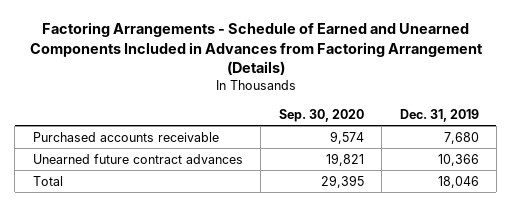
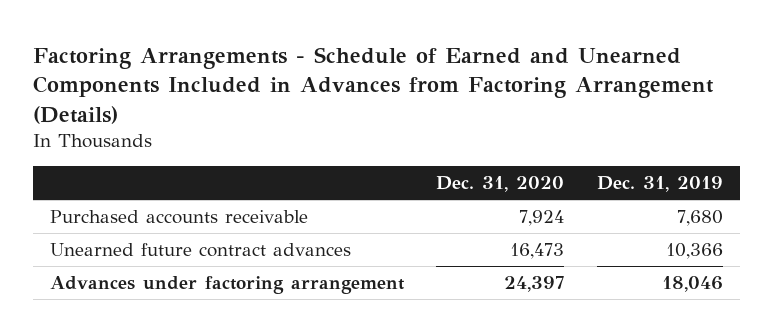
- | Sep. 30, 2020 | Dec. 31, 2019
+ | Dec. 31, 2020 | Dec. 31, 2019
- Total | 29,395 | 18,046
+ Advances under factoring arrangement | 24,397 | 18,046

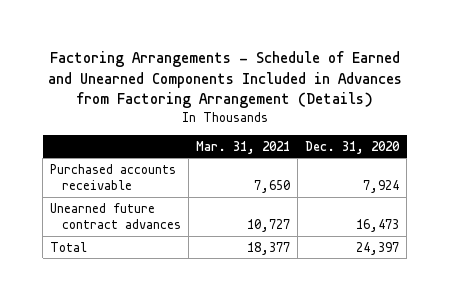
- | Dec. 31, 2020 | Dec. 31, 2019
+ | Mar. 31, 2021 | Dec. 31, 2020
- Advances under factoring arrangement | 24,397 | 18,046
+ Total | 18,377 | 24,397

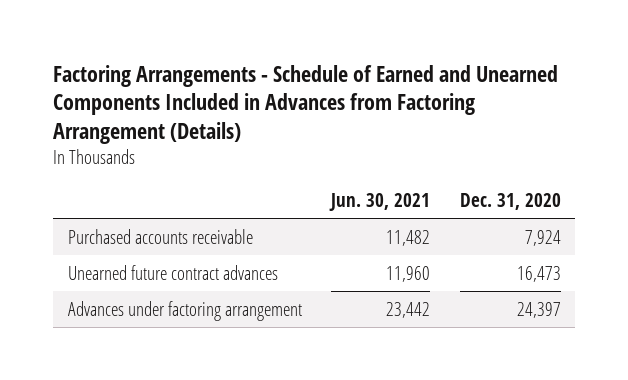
- | Mar. 31, 2021 | Dec. 31, 2020
+ | Jun. 30, 2021 | Dec. 31, 2020
- Total | 18,377 | 24,397
+ Advances under factoring arrangement | 23,442 | 24,397

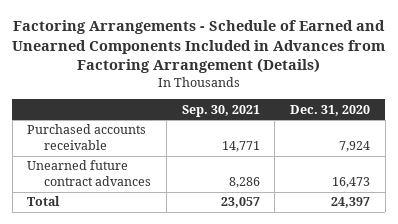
- | Jun. 30, 2021 | Dec. 31, 2020
+ | Sep. 30, 2021 | Dec. 31, 2020
- Advances under factoring arrangement | 23,442 | 24,397
+ Total | 23,057 | 24,397

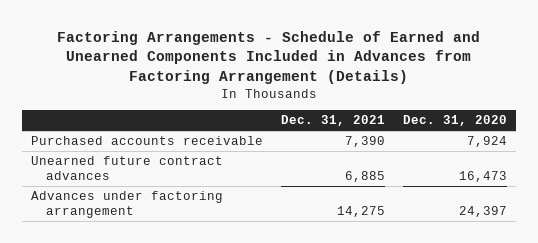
- | Sep. 30, 2021 | Dec. 31, 2020
+ | Dec. 31, 2021 | Dec. 31, 2020
- Total | 23,057 | 24,397
+ Advances under factoring arrangement | 14,275 | 24,397

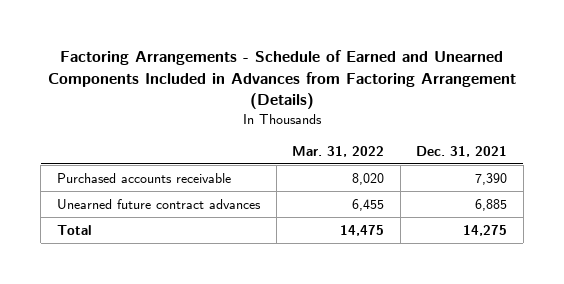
- | Dec. 31, 2021 | Dec. 31, 2020
+ | Mar. 31, 2022 | Dec. 31, 2021
- Advances under factoring arrangement | 14,275 | 24,397
+ Total | 14,475 | 14,275

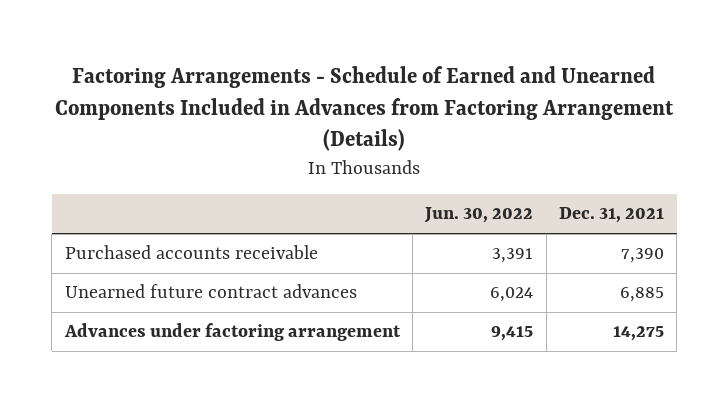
- | Mar. 31, 2022 | Dec. 31, 2021
+ | Jun. 30, 2022 | Dec. 31, 2021
- Total | 14,475 | 14,275
+ Advances under factoring arrangement | 9,415 | 14,275

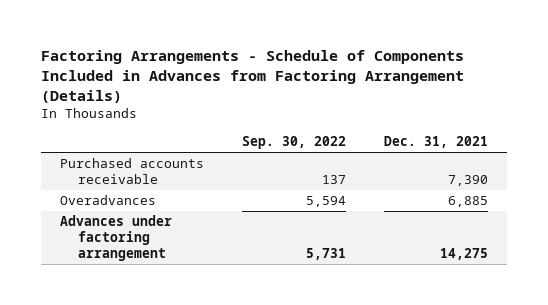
- Factoring Arrangements - Schedule of Earned and Unearned Components Included in Advances from Factoring Arrangement (Details)
+ Factoring Arrangements - Schedule of Components Included in Advances from Factoring Arrangement (Details)
- | Jun. 30, 2022 | Dec. 31, 2021
+ | Sep. 30, 2022 | Dec. 31, 2021
- Unearned future contract advances | 6,024 | 6,885
+ Overadvances | 5,594 | 6,885

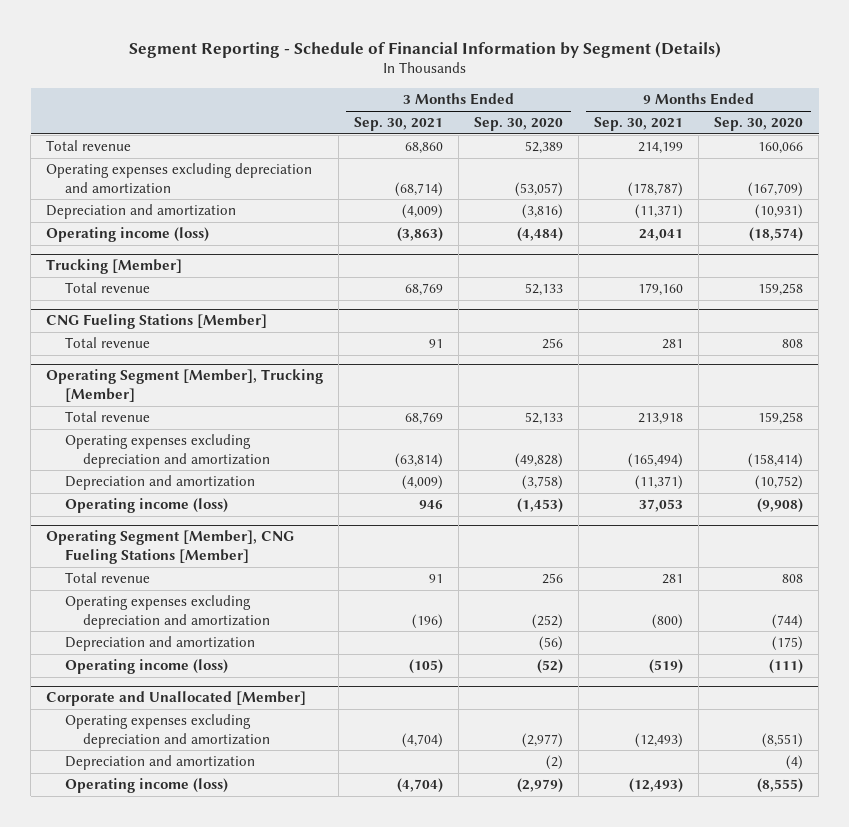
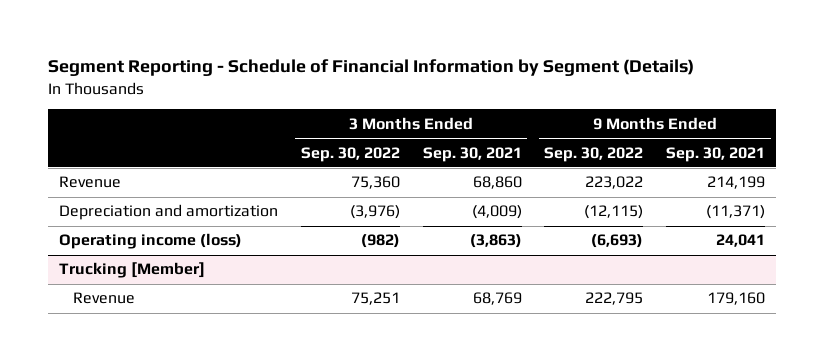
- | 3 Months Ended Sep. 30, 2021 | 3 Months Ended Sep. 30, 2020 | 9 Months Ended Sep. 30, 2021 | 9 Months Ended Sep. 30, 2020
+ | 3 Months Ended Sep. 30, 2022 | 3 Months Ended Sep. 30, 2021 | 9 Months Ended Sep. 30, 2022 | 9 Months Ended Sep. 30, 2021
- Total revenue | 68,860 | 52,389 | 214,199 | 160,066
- Operating expenses excluding depreciation and amortization | (68,714) | (53,057) | (178,787) | (167,709)
+ Revenue | 75,360 | 68,860 | 223,022 | 214,199
@ Trucking [Member]
- Total revenue | 68,769 | 52,133 | 179,160 | 159,258
- CNG Fueling Stations [Member]
- Total revenue | 91 | 256 | 281 | 808
- Operating Segment [Member], Trucking [Member]
- Total revenue | 68,769 | 52,133 | 213,918 | 159,258
- Operating expenses excluding depreciation and amortization | (63,814) | (49,828) | (165,494) | (158,414)
- Depreciation and amortization | (4,009) | (3,758) | (11,371) | (10,752)
- Operating income (loss) | 946 | (1,453) | 37,053 | (9,908)
- Operating Segment [Member], CNG Fueling Stations [Member]
- Total revenue | 91 | 256 | 281 | 808
- Operating expenses excluding depreciation and amortization | (196) | (252) | (800) | (744)
- Depreciation and amortization | | (56) | | (175)
- Operating income (loss) | (105) | (52) | (519) | (111)
- Corporate and Unallocated [Member]
- Operating expenses excluding depreciation and amortization | (4,704) | (2,977) | (12,493) | (8,551)
- Depreciation and amortization | | (2) | | (4)
- Operating income (loss) | (4,704) | (2,979) | (12,493) | (8,555)
@ Trucking [Member]
+ Revenue | 75,251 | 68,769 | 222,795 | 179,160

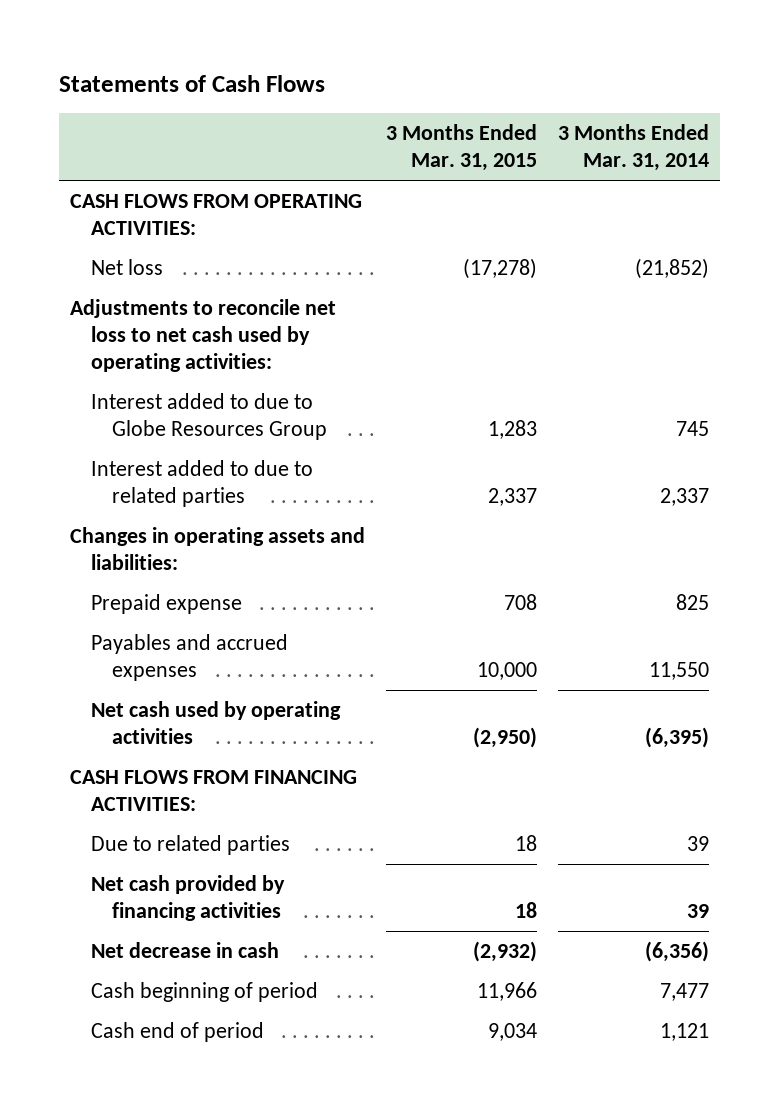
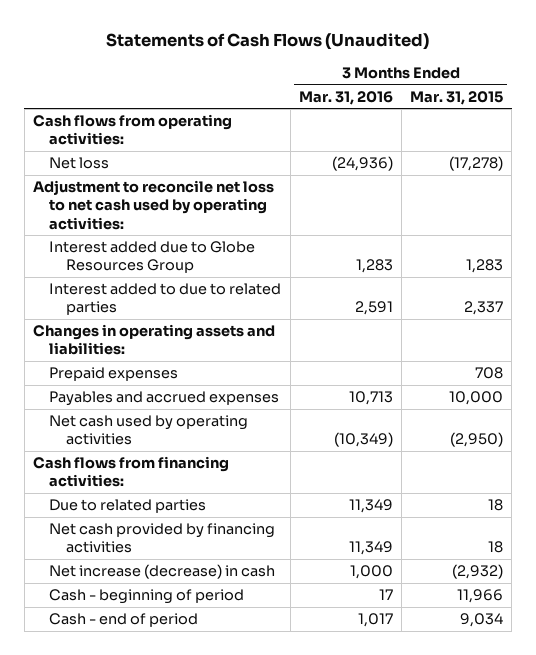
- Statements of Cash Flows
+ Statements of Cash Flows (Unaudited)
- | 3 Months Ended Mar. 31, 2015 | 3 Months Ended Mar. 31, 2014
+ | 3 Months Ended Mar. 31, 2016 | 3 Months Ended Mar. 31, 2015
- CASH FLOWS FROM OPERATING ACTIVITIES:
+ Cash flows from operating activities:
- Adjustments to reconcile net loss to net cash used by operating activities:
- Interest added to due to Globe Resources Group | 1,283 | 745
+ Adjustment to reconcile net loss to net cash used by operating activities:
+ Interest added due to Globe Resources Group | 1,283 | 1,283
- Prepaid expense | 708 | 825
+ Prepaid expenses | | 708
- CASH FLOWS FROM FINANCING ACTIVITIES:
+ Cash flows from financing activities:
- Net decrease in cash | (2,932) | (6,356)
- Cash beginning of period | 11,966 | 7,477
- Cash end of period | 9,034 | 1,121
+ Net increase (decrease) in cash | 1,000 | (2,932)
+ Cash - beginning of period | 17 | 11,966
+ Cash - end of period | 1,017 | 9,034

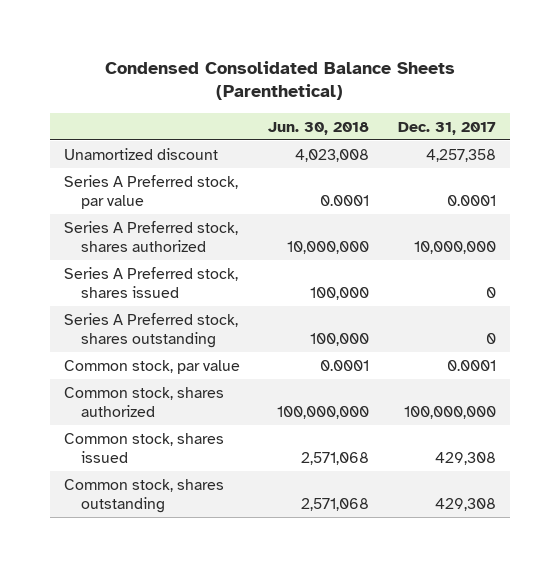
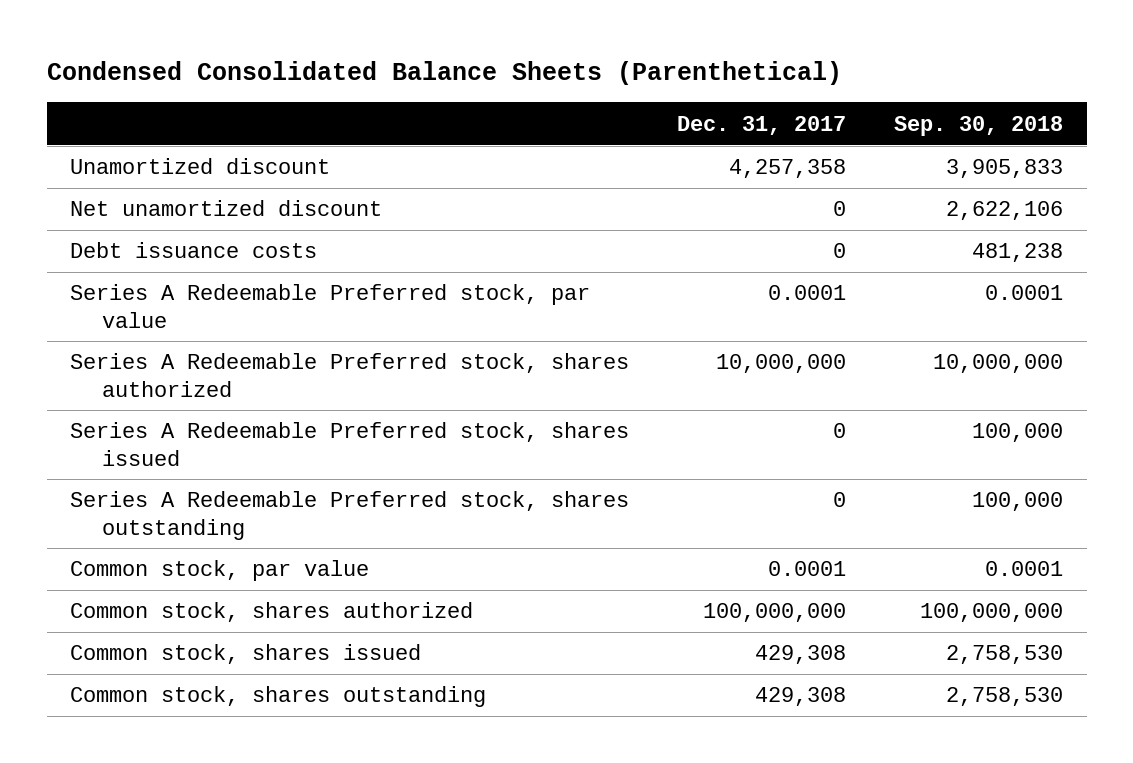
- | Jun. 30, 2018 | Dec. 31, 2017
+ | Dec. 31, 2017 | Sep. 30, 2018
- Series A Preferred stock, par value | 0.0001 | 0.0001
- Series A Preferred stock, shares authorized | 10,000,000 | 10,000,000
- Series A Preferred stock, shares issued | 100,000 | 0
- Series A Preferred stock, shares outstanding | 100,000 | 0
+ Net unamortized discount | 0 | 2,622,106
+ Debt issuance costs | 0 | 481,238
+ Series A Redeemable Preferred stock, par value | 0.0001 | 0.0001
+ Series A Redeemable Preferred stock, shares authorized | 10,000,000 | 10,000,000
+ Series A Redeemable Preferred stock, shares issued | 0 | 100,000
+ Series A Redeemable Preferred stock, shares outstanding | 0 | 100,000

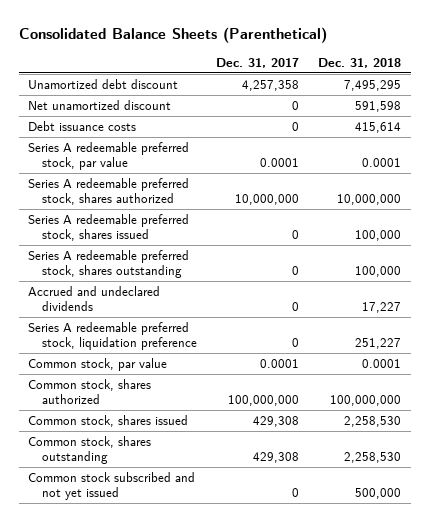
- Condensed Consolidated Balance Sheets (Parenthetical)
+ Consolidated Balance Sheets (Parenthetical)
- | Dec. 31, 2017 | Sep. 30, 2018
+ | Dec. 31, 2017 | Dec. 31, 2018
- Unamortized discount | 4,257,358 | 3,905,833
+ Unamortized debt discount | 4,257,358 | 7,495,295
- Series A Redeemable Preferred stock, par value | 0.0001 | 0.0001
- Series A Redeemable Preferred stock, shares authorized | 10,000,000 | 10,000,000
- Series A Redeemable Preferred stock, shares issued | 0 | 100,000
- Series A Redeemable Preferred stock, shares outstanding | 0 | 100,000
+ Series A redeemable preferred stock, par value | 0.0001 | 0.0001
+ Series A redeemable preferred stock, shares authorized | 10,000,000 | 10,000,000
+ Series A redeemable preferred stock, shares issued | 0 | 100,000
+ Series A redeemable preferred stock, shares outstanding | 0 | 100,000
+ Accrued and undeclared dividends | 0 | 17,227
+ Series A redeemable preferred stock, liquidation preference | 0 | 251,227
+ Common stock subscribed and not yet issued | 0 | 500,000

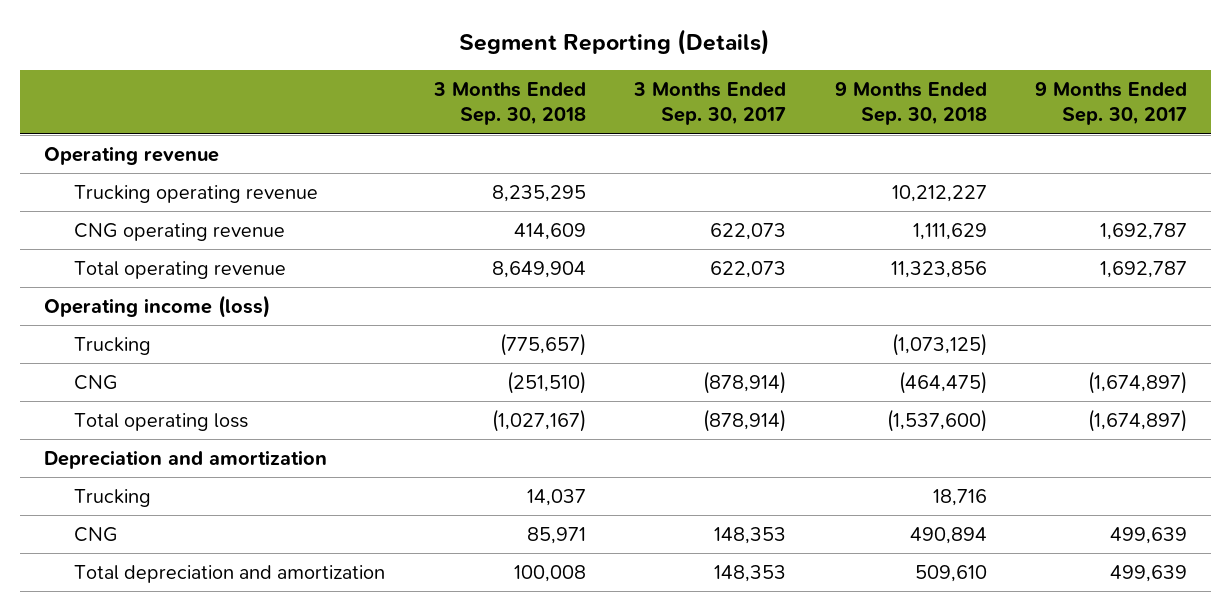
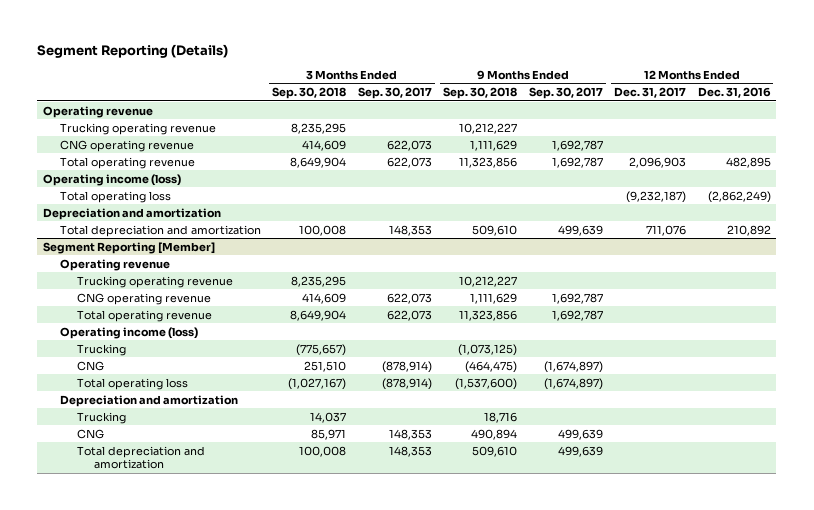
- | 3 Months Ended Sep. 30, 2018 | 3 Months Ended Sep. 30, 2017 | 9 Months Ended Sep. 30, 2018 | 9 Months Ended Sep. 30, 2017
+ | 3 Months Ended Sep. 30, 2018 | 3 Months Ended Sep. 30, 2017 | 9 Months Ended Sep. 30, 2018 | 9 Months Ended Sep. 30, 2017 | 12 Months Ended Dec. 31, 2017 | 12 Months Ended Dec. 31, 2016
+ Total operating loss | | | | | (9,232,187) | (2,862,249)
+ Depreciation and amortization
+ Total depreciation and amortization | 100,008 | 148,353 | 509,610 | 499,639 | 711,076 | 210,892
+ Segment Reporting [Member]
+ Operating revenue
+ Trucking operating revenue | 8,235,295 | | 10,212,227 | | |
+ CNG operating revenue | 414,609 | 622,073 | 1,111,629 | 1,692,787 | |
+ Total operating revenue | 8,649,904 | 622,073 | 11,323,856 | 1,692,787 | |
+ Operating income (loss)
- CNG | (251,510) | (878,914) | (464,475) | (1,674,897)
+ CNG | 251,510 | (878,914) | (464,475) | (1,674,897) | |

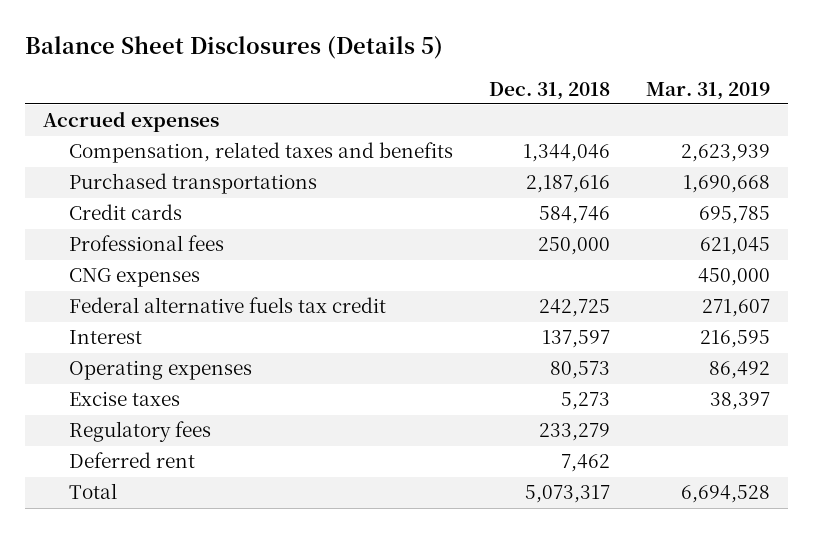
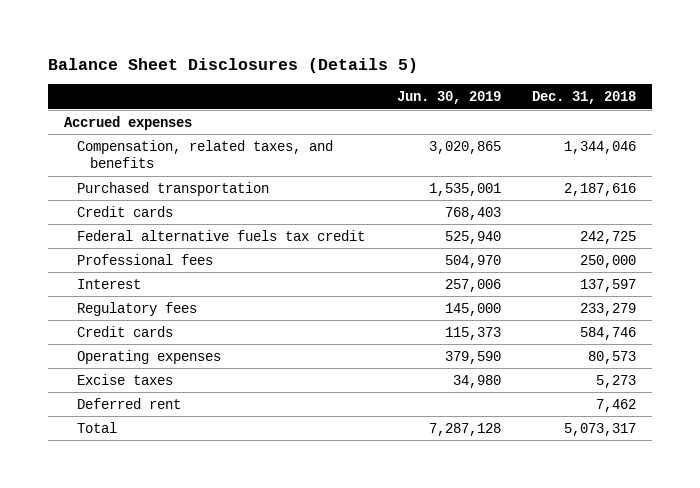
- | Dec. 31, 2018 | Mar. 31, 2019
+ | Jun. 30, 2019 | Dec. 31, 2018
- Compensation, related taxes and benefits | 1,344,046 | 2,623,939
- Purchased transportations | 2,187,616 | 1,690,668
- CNG expenses | | 450,000
+ Compensation, related taxes, and benefits | 3,020,865 | 1,344,046
+ Purchased transportation | 1,535,001 | 2,187,616
+ Credit cards | 768,403 |
moved down: Professional fees | 504,970 | 250,000
moved up: Regulatory fees | 145,000 | 233,279
moved down: Credit cards | 115,373 | 584,746

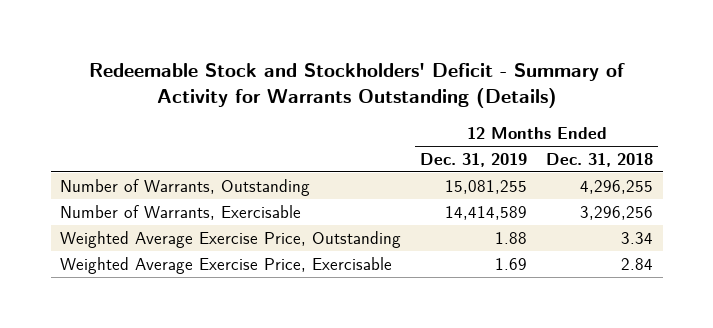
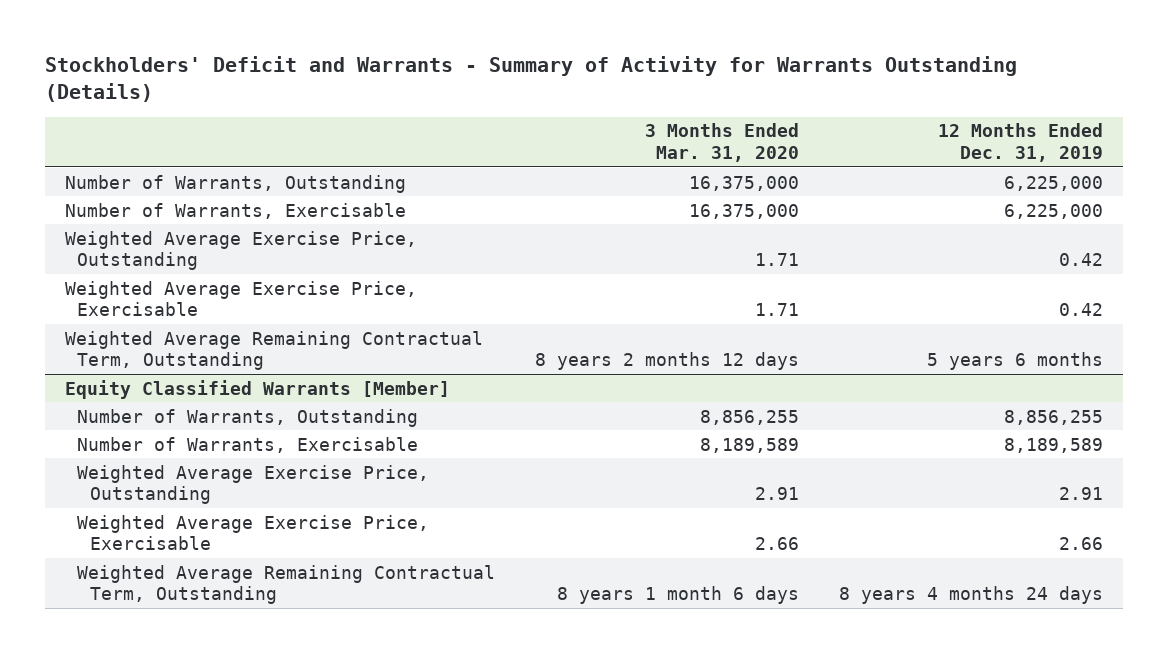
- Redeemable Stock and Stockholders' Deficit - Summary of Activity for Warrants Outstanding (Details)
+ Stockholders' Deficit and Warrants - Summary of Activity for Warrants Outstanding (Details)
- | 12 Months Ended Dec. 31, 2019 | 12 Months Ended Dec. 31, 2018
+ | 3 Months Ended Mar. 31, 2020 | 12 Months Ended Dec. 31, 2019
- Number of Warrants, Outstanding | 15,081,255 | 4,296,255
- Number of Warrants, Exercisable | 14,414,589 | 3,296,256
- Weighted Average Exercise Price, Outstanding | 1.88 | 3.34
- Weighted Average Exercise Price, Exercisable | 1.69 | 2.84
+ Number of Warrants, Outstanding | 16,375,000 | 6,225,000
+ Number of Warrants, Exercisable | 16,375,000 | 6,225,000
+ Weighted Average Exercise Price, Outstanding | 1.71 | 0.42
+ Weighted Average Exercise Price, Exercisable | 1.71 | 0.42
+ Weighted Average Remaining Contractual Term, Outstanding | 8 years 2 months 12 days | 5 years 6 months
+ Equity Classified Warrants [Member]
+ Number of Warrants, Outstanding | 8,856,255 | 8,856,255
+ Number of Warrants, Exercisable | 8,189,589 | 8,189,589
+ Weighted Average Exercise Price, Outstanding | 2.91 | 2.91
+ Weighted Average Exercise Price, Exercisable | 2.66 | 2.66
+ Weighted Average Remaining Contractual Term, Outstanding | 8 years 1 month 6 days | 8 years 4 months 24 days

